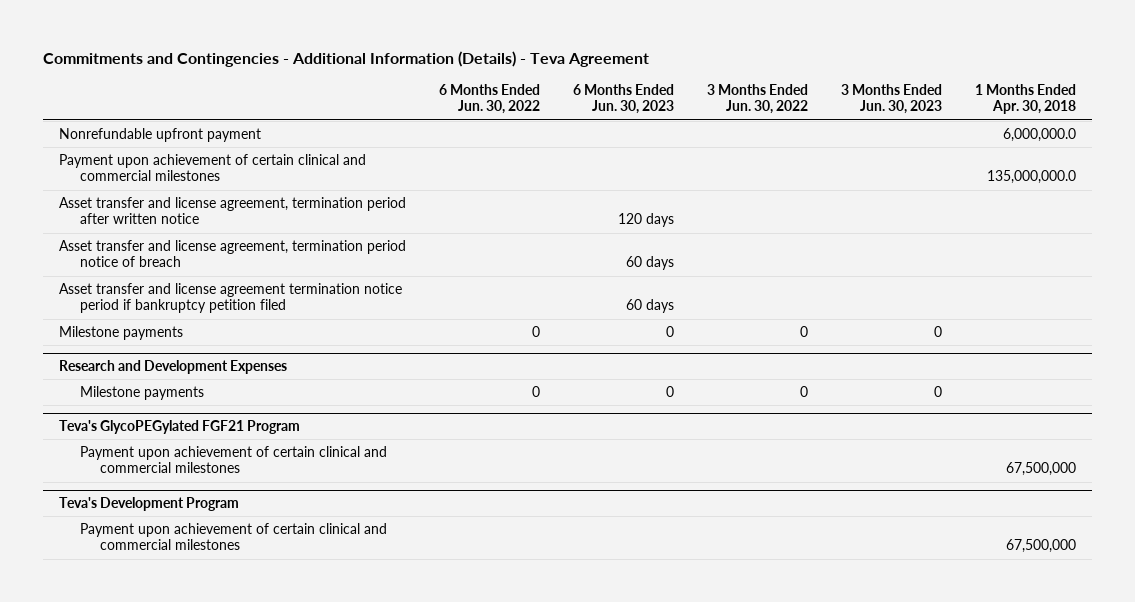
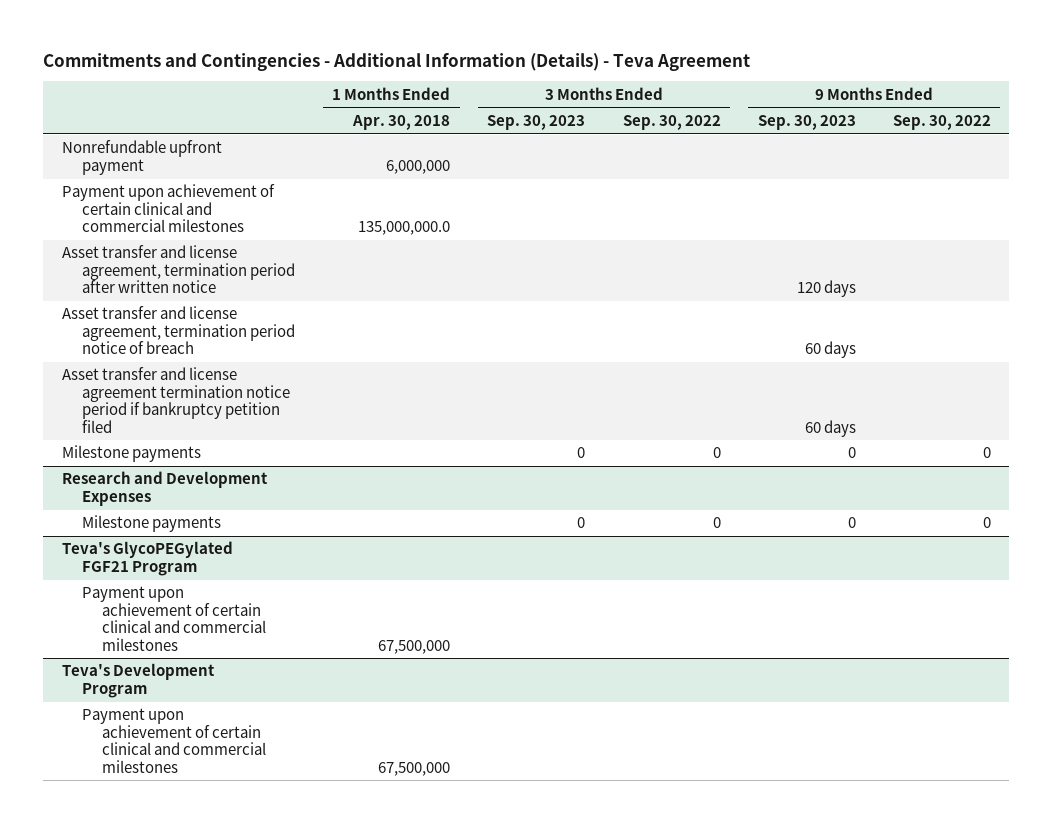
- | 6 Months Ended Jun. 30, 2022 | 6 Months Ended Jun. 30, 2023 | 3 Months Ended Jun. 30, 2022 | 3 Months Ended Jun. 30, 2023 | 1 Months Ended Apr. 30, 2018
+ | 1 Months Ended Apr. 30, 2018 | 3 Months Ended Sep. 30, 2023 | 3 Months Ended Sep. 30, 2022 | 9 Months Ended Sep. 30, 2023 | 9 Months Ended Sep. 30, 2022
- Nonrefundable upfront payment | | | | | 6,000,000.0
+ Nonrefundable upfront payment | 6,000,000 | | | |

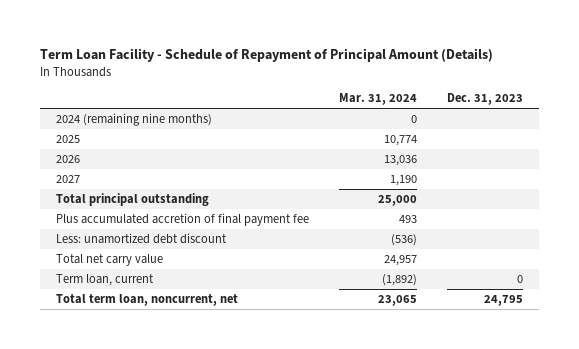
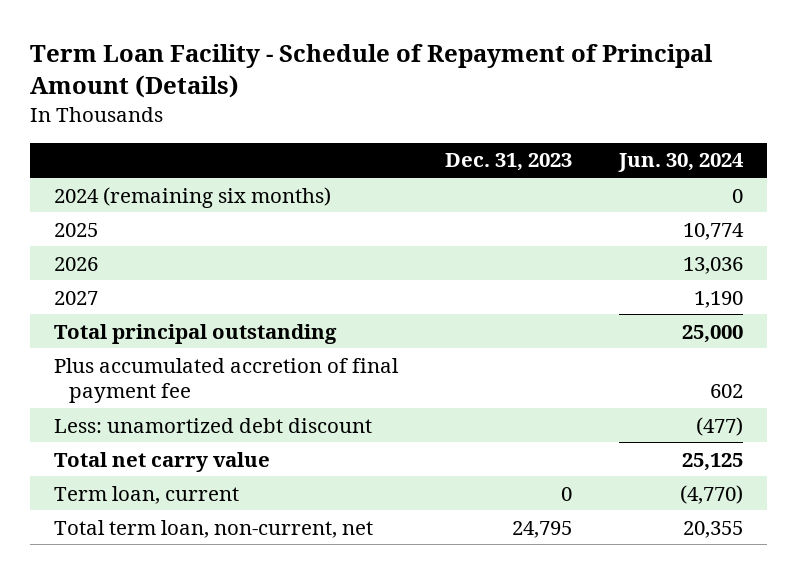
- | Mar. 31, 2024 | Dec. 31, 2023
+ | Dec. 31, 2023 | Jun. 30, 2024
- 2024 (remaining nine months) | 0 |
+ 2024 (remaining six months) | | 0
- Total term loan, noncurrent, net | 23,065 | 24,795
+ Total term loan, non-current, net | 24,795 | 20,355

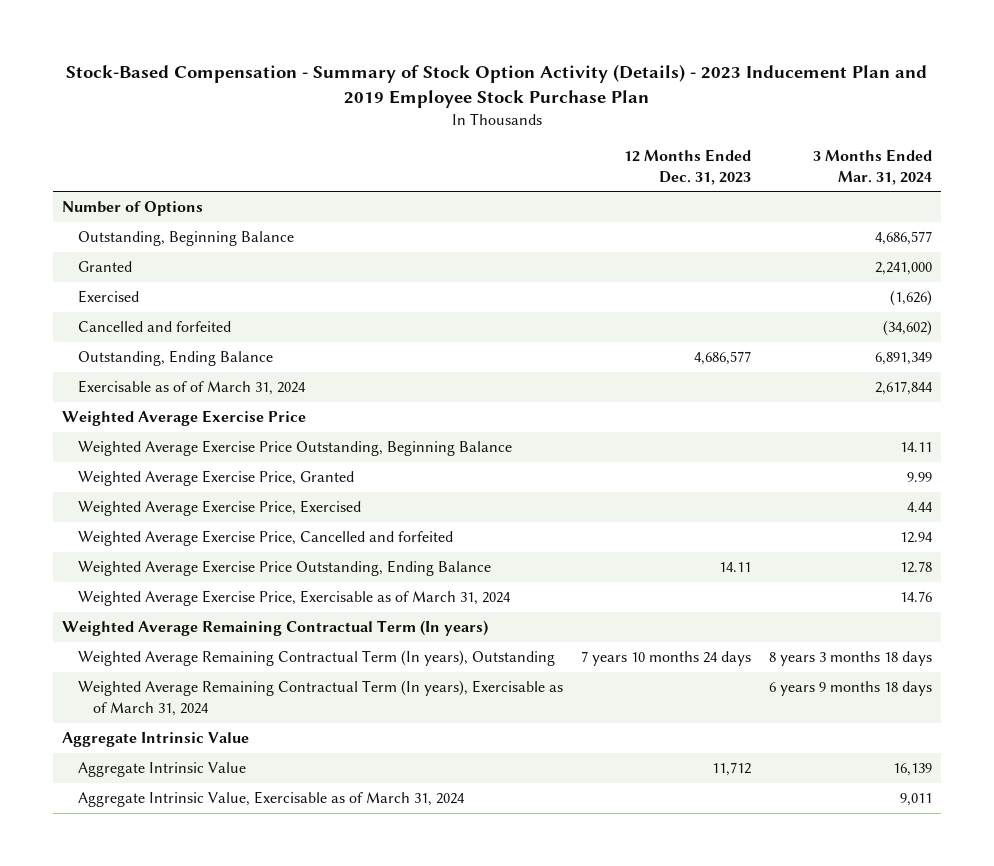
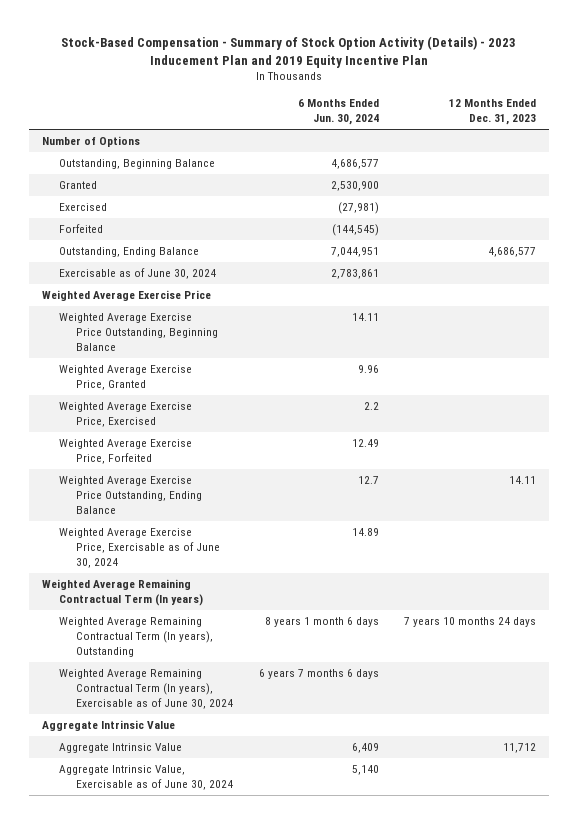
- Stock-Based Compensation - Summary of Stock Option Activity (Details) - 2023 Inducement Plan and 2019 Employee Stock Purchase Plan
+ Stock-Based Compensation - Summary of Stock Option Activity (Details) - 2023 Inducement Plan and 2019 Equity Incentive Plan
- | 12 Months Ended Dec. 31, 2023 | 3 Months Ended Mar. 31, 2024
+ | 6 Months Ended Jun. 30, 2024 | 12 Months Ended Dec. 31, 2023
- Cancelled and forfeited | | (34,602)
+ Forfeited | (144,545) |
- Exercisable as of of March 31, 2024 | | 2,617,844
+ Exercisable as of June 30, 2024 | 2,783,861 |
- Weighted Average Exercise Price, Cancelled and forfeited | | 12.94
+ Weighted Average Exercise Price, Forfeited | 12.49 |
- Weighted Average Exercise Price, Exercisable as of March 31, 2024 | | 14.76
+ Weighted Average Exercise Price, Exercisable as of June 30, 2024 | 14.89 |
- Weighted Average Remaining Contractual Term (In years), Exercisable as of March 31, 2024 | | 6 years 9 months 18 days
+ Weighted Average Remaining Contractual Term (In years), Exercisable as of June 30, 2024 | 6 years 7 months 6 days |
- Aggregate Intrinsic Value, Exercisable as of March 31, 2024 | | 9,011
+ Aggregate Intrinsic Value, Exercisable as of June 30, 2024 | 5,140 |

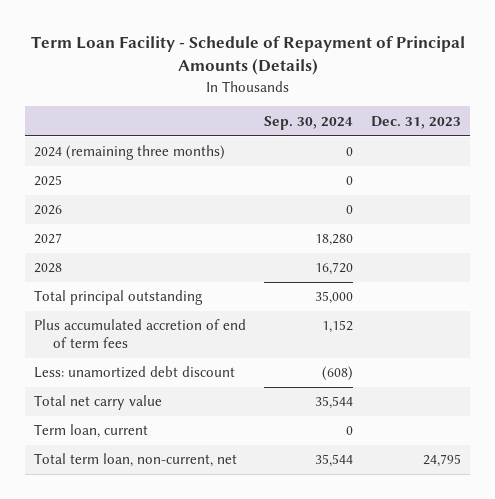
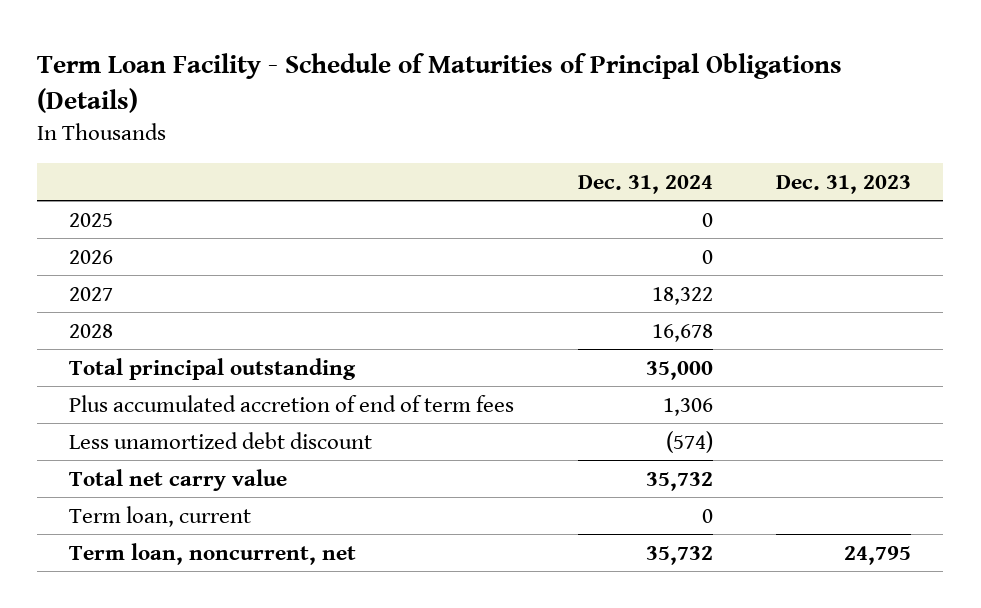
- Term Loan Facility - Schedule of Repayment of Principal Amounts (Details)
+ Term Loan Facility - Schedule of Maturities of Principal Obligations (Details)
- | Sep. 30, 2024 | Dec. 31, 2023
+ | Dec. 31, 2024 | Dec. 31, 2023
- 2024 (remaining three months) | 0 |
- Less: unamortized debt discount | (608) |
+ Less unamortized debt discount | (574) |
- Total term loan, non-current, net | 35,544 | 24,795
+ Term loan, noncurrent, net | 35,732 | 24,795

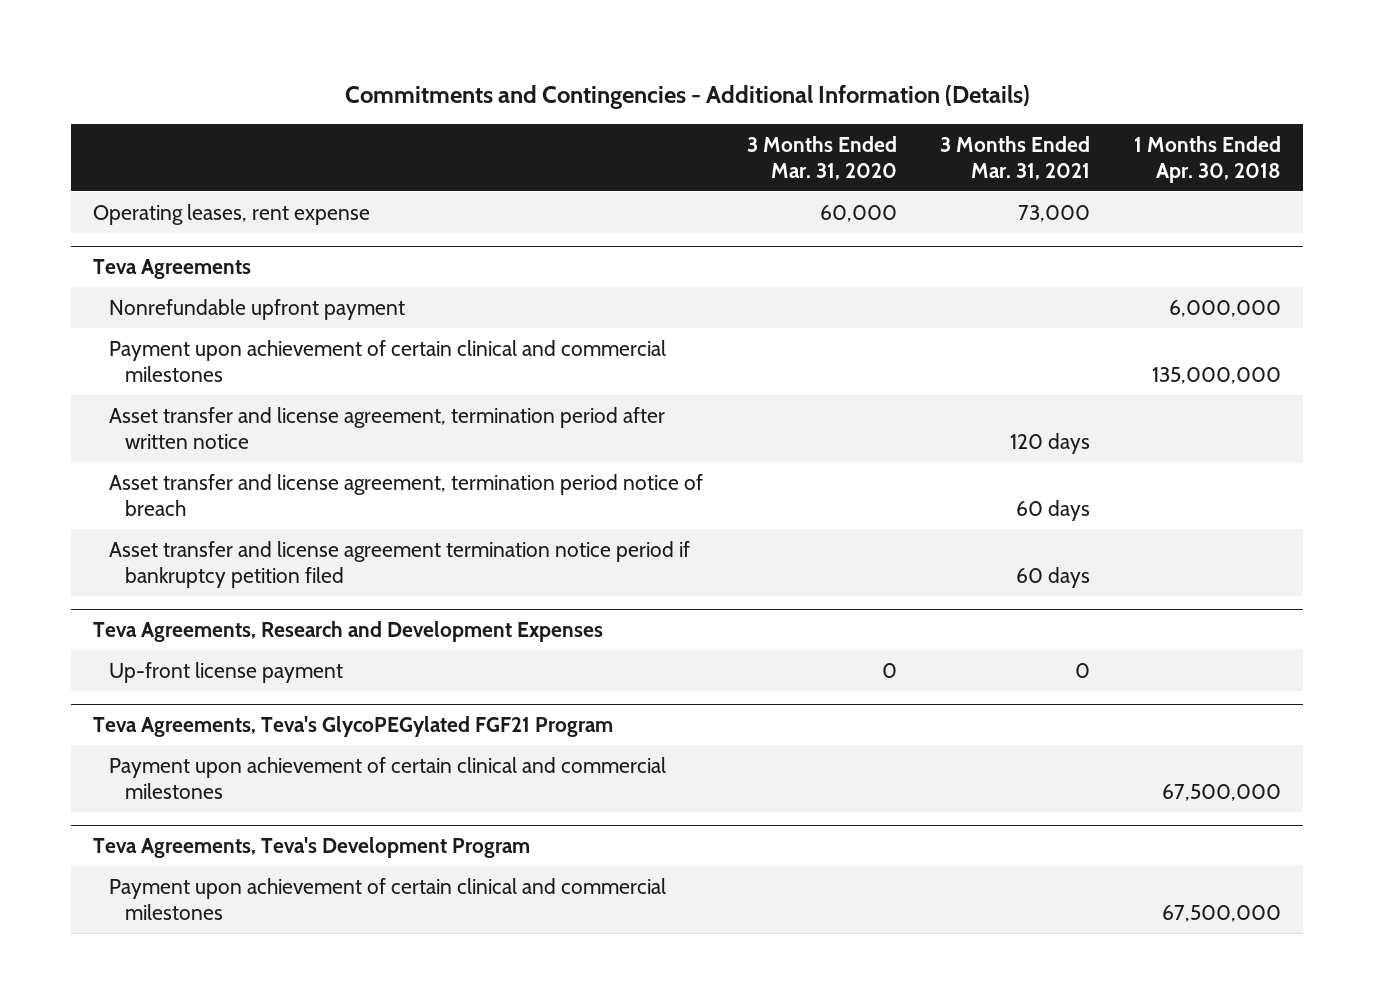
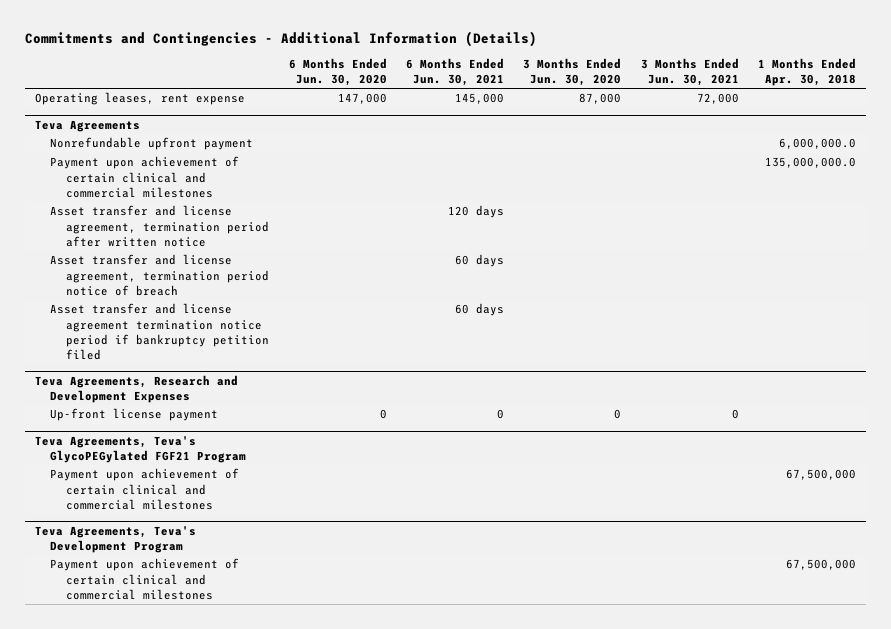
- | 3 Months Ended Mar. 31, 2020 | 3 Months Ended Mar. 31, 2021 | 1 Months Ended Apr. 30, 2018
+ | 6 Months Ended Jun. 30, 2020 | 6 Months Ended Jun. 30, 2021 | 3 Months Ended Jun. 30, 2020 | 3 Months Ended Jun. 30, 2021 | 1 Months Ended Apr. 30, 2018
@ Teva Agreements
- Nonrefundable upfront payment | | | 6,000,000
- Payment upon achievement of certain clinical and commercial milestones | | | 135,000,000
+ Nonrefundable upfront payment | | | | | 6,000,000.0
+ Payment upon achievement of certain clinical and commercial milestones | | | | | 135,000,000.0

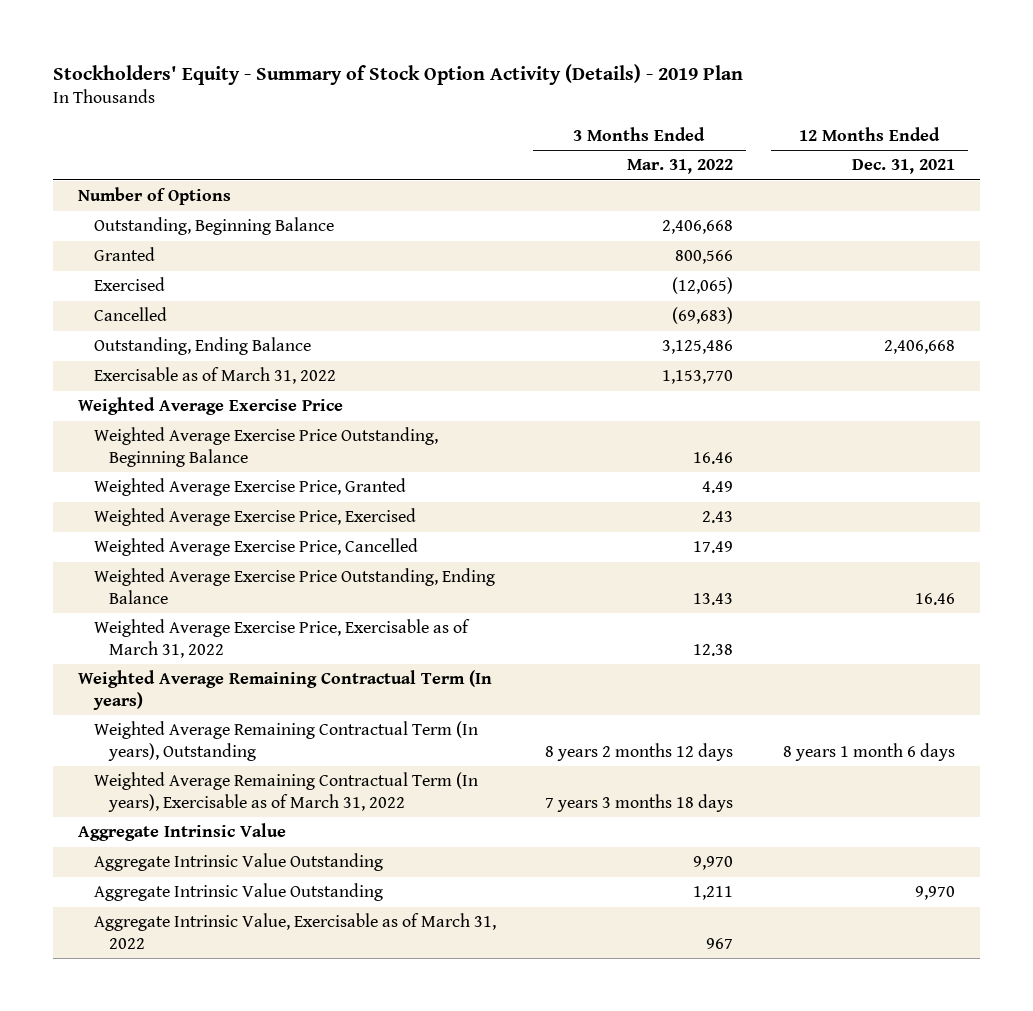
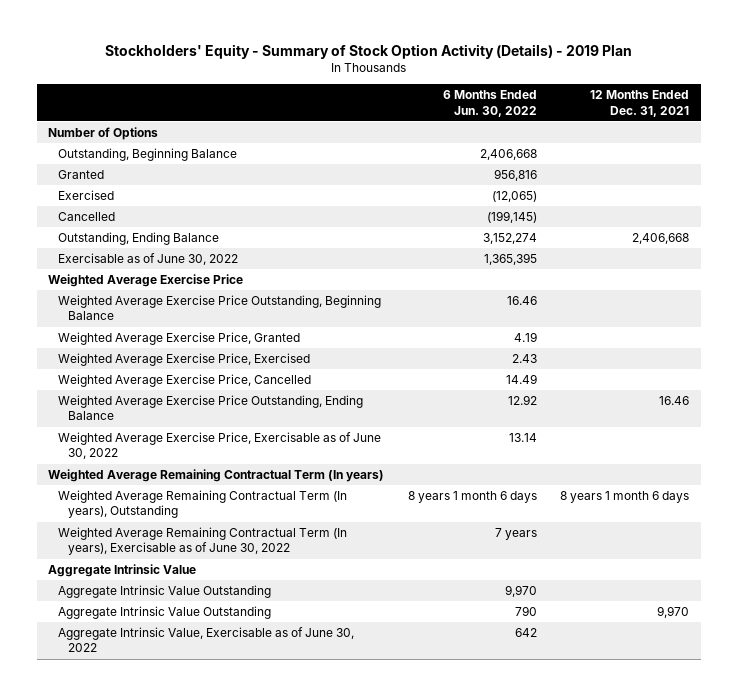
- | 3 Months Ended Mar. 31, 2022 | 12 Months Ended Dec. 31, 2021
+ | 6 Months Ended Jun. 30, 2022 | 12 Months Ended Dec. 31, 2021
- Exercisable as of March 31, 2022 | 1,153,770 |
+ Exercisable as of June 30, 2022 | 1,365,395 |
- Weighted Average Exercise Price, Exercisable as of March 31, 2022 | 12.38 |
+ Weighted Average Exercise Price, Exercisable as of June 30, 2022 | 13.14 |
- Weighted Average Remaining Contractual Term (In years), Exercisable as of March 31, 2022 | 7 years 3 months 18 days |
+ Weighted Average Remaining Contractual Term (In years), Exercisable as of June 30, 2022 | 7 years |
- Aggregate Intrinsic Value, Exercisable as of March 31, 2022 | 967 |
+ Aggregate Intrinsic Value, Exercisable as of June 30, 2022 | 642 |

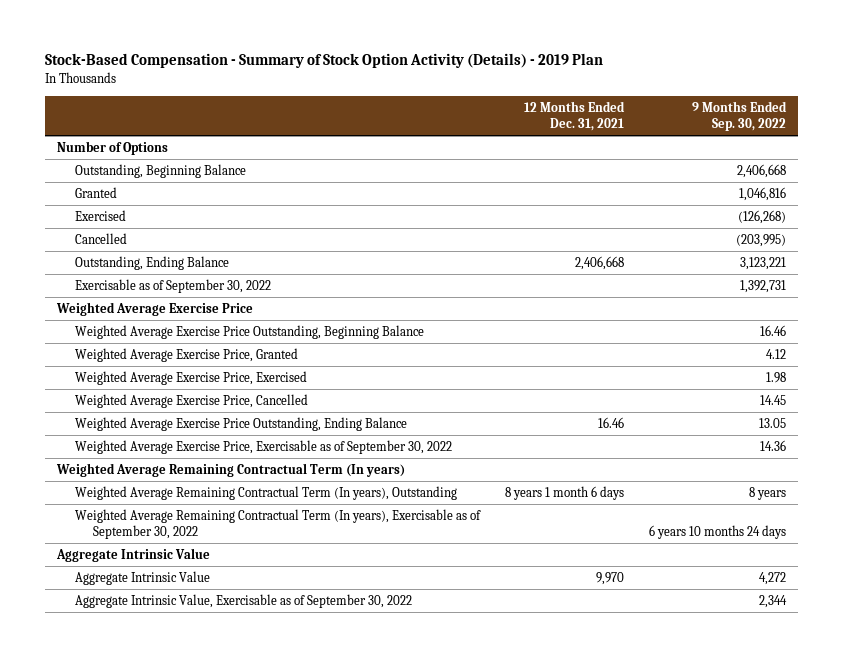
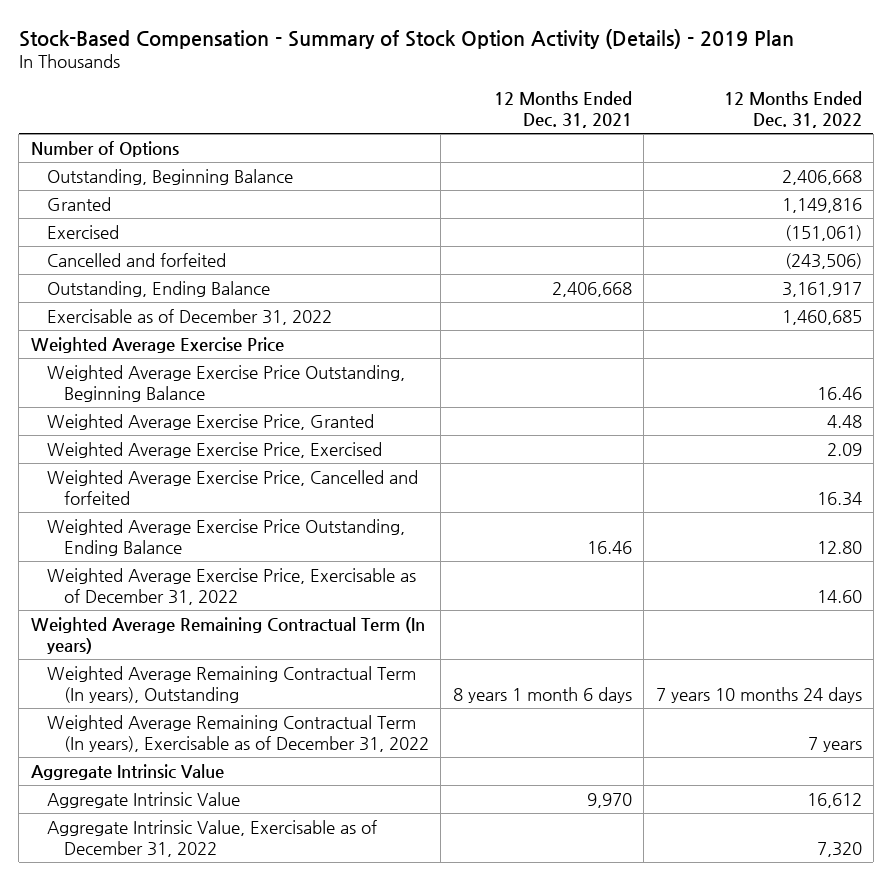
- | 12 Months Ended Dec. 31, 2021 | 9 Months Ended Sep. 30, 2022
+ | 12 Months Ended Dec. 31, 2021 | 12 Months Ended Dec. 31, 2022
- Cancelled | | (203,995)
+ Cancelled and forfeited | | (243,506)
- Exercisable as of September 30, 2022 | | 1,392,731
+ Exercisable as of December 31, 2022 | | 1,460,685
- Weighted Average Exercise Price, Cancelled | | 14.45
+ Weighted Average Exercise Price, Cancelled and forfeited | | 16.34
- Weighted Average Exercise Price, Exercisable as of September 30, 2022 | | 14.36
+ Weighted Average Exercise Price, Exercisable as of December 31, 2022 | | 14.60
- Weighted Average Remaining Contractual Term (In years), Exercisable as of September 30, 2022 | | 6 years 10 months 24 days
+ Weighted Average Remaining Contractual Term (In years), Exercisable as of December 31, 2022 | | 7 years
- Aggregate Intrinsic Value, Exercisable as of September 30, 2022 | | 2,344
+ Aggregate Intrinsic Value, Exercisable as of December 31, 2022 | | 7,320

